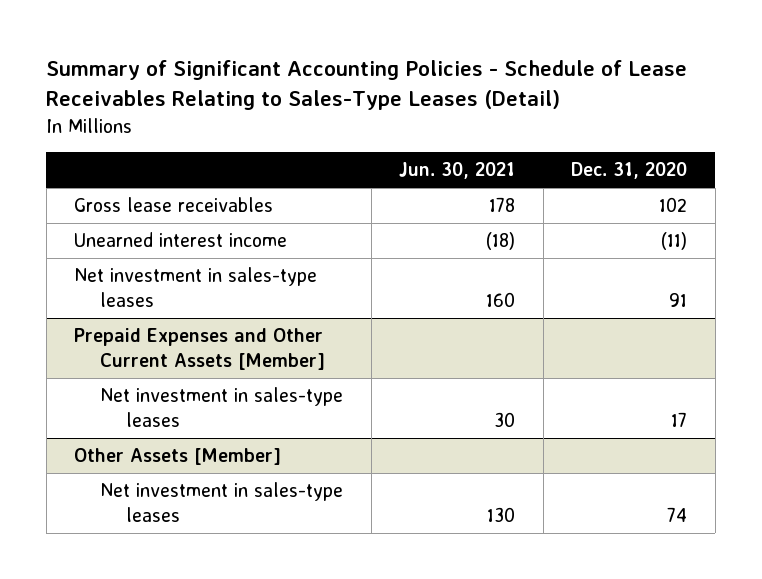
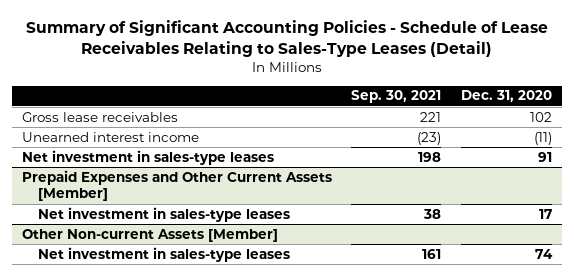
- | Jun. 30, 2021 | Dec. 31, 2020
+ | Sep. 30, 2021 | Dec. 31, 2020
- Other Assets [Member]
+ Other Non-current Assets [Member]

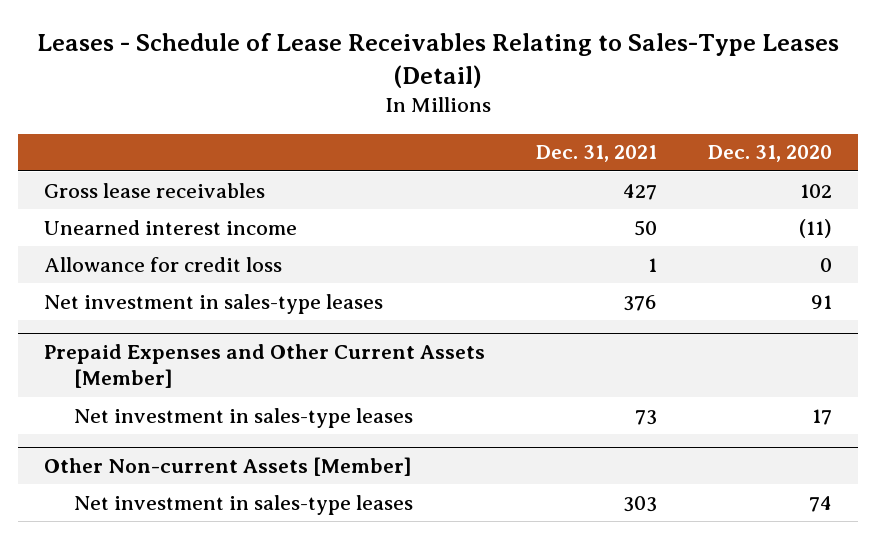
- Summary of Significant Accounting Policies - Schedule of Lease Receivables Relating to Sales-Type Leases (Detail)
+ Leases - Schedule of Lease Receivables Relating to Sales-Type Leases (Detail)
- | Sep. 30, 2021 | Dec. 31, 2020
+ | Dec. 31, 2021 | Dec. 31, 2020
+ Allowance for credit loss | 1 | 0

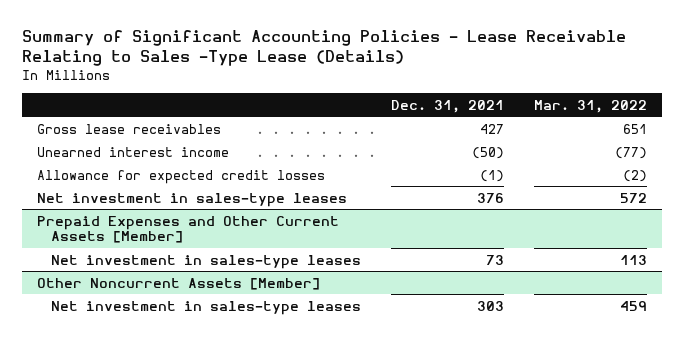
- Leases - Schedule of Lease Receivables Relating to Sales-Type Leases (Detail)
+ Summary of Significant Accounting Policies - Lease Receivable Relating to Sales -Type Lease (Details)
- | Dec. 31, 2021 | Dec. 31, 2020
+ | Dec. 31, 2021 | Mar. 31, 2022
- Unearned interest income | 50 | (11)
- Allowance for credit loss | 1 | 0
+ Unearned interest income | (50) | (77)
+ Allowance for expected credit losses | (1) | (2)
- Other Non-current Assets [Member]
+ Other Noncurrent Assets [Member]

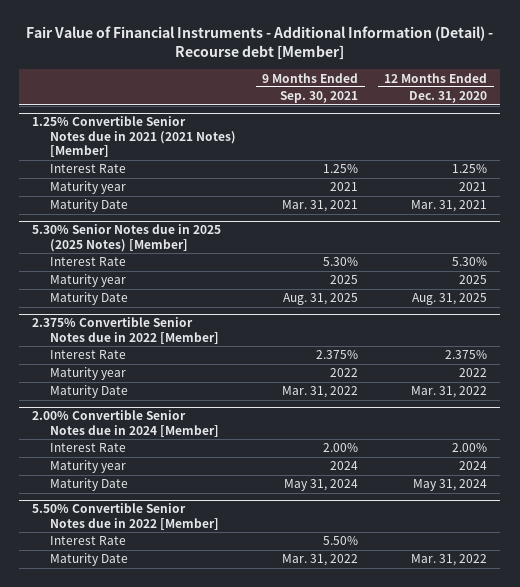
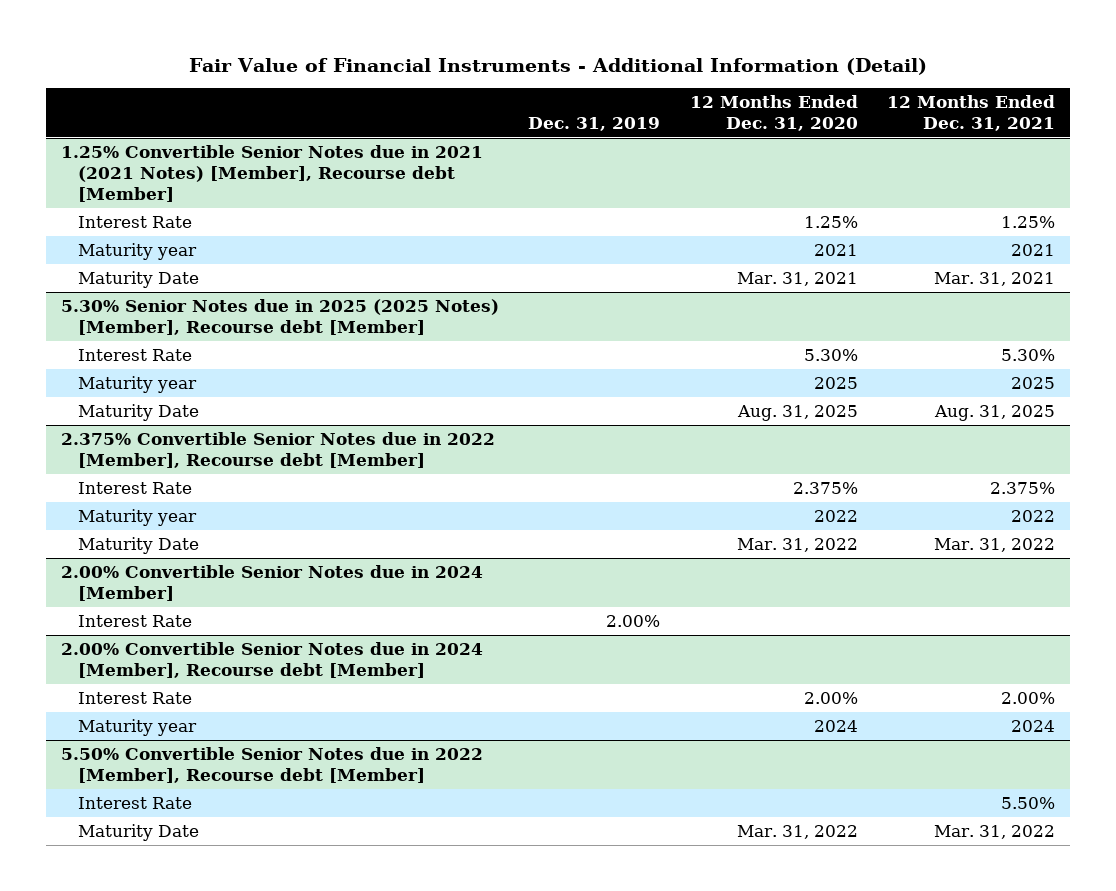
- Fair Value of Financial Instruments - Additional Information (Detail) - Recourse debt [Member]
+ Fair Value of Financial Instruments - Additional Information (Detail)
- | 9 Months Ended Sep. 30, 2021 | 12 Months Ended Dec. 31, 2020
+ | Dec. 31, 2019 | 12 Months Ended Dec. 31, 2020 | 12 Months Ended Dec. 31, 2021
- 1.25% Convertible Senior Notes due in 2021 (2021 Notes) [Member]
+ 1.25% Convertible Senior Notes due in 2021 (2021 Notes) [Member], Recourse debt [Member]
- 5.30% Senior Notes due in 2025 (2025 Notes) [Member]
+ 5.30% Senior Notes due in 2025 (2025 Notes) [Member], Recourse debt [Member]
- 2.375% Convertible Senior Notes due in 2022 [Member]
+ 2.375% Convertible Senior Notes due in 2022 [Member], Recourse debt [Member]
@ 2.00% Convertible Senior Notes due in 2024 [Member]
+ Interest Rate | 2.00% | |
+ 2.00% Convertible Senior Notes due in 2024 [Member], Recourse debt [Member]
@ 2.00% Convertible Senior Notes due in 2024 [Member]
- Maturity Date | May 31, 2024 | May 31, 2024
- 5.50% Convertible Senior Notes due in 2022 [Member]
+ 5.50% Convertible Senior Notes due in 2022 [Member], Recourse debt [Member]

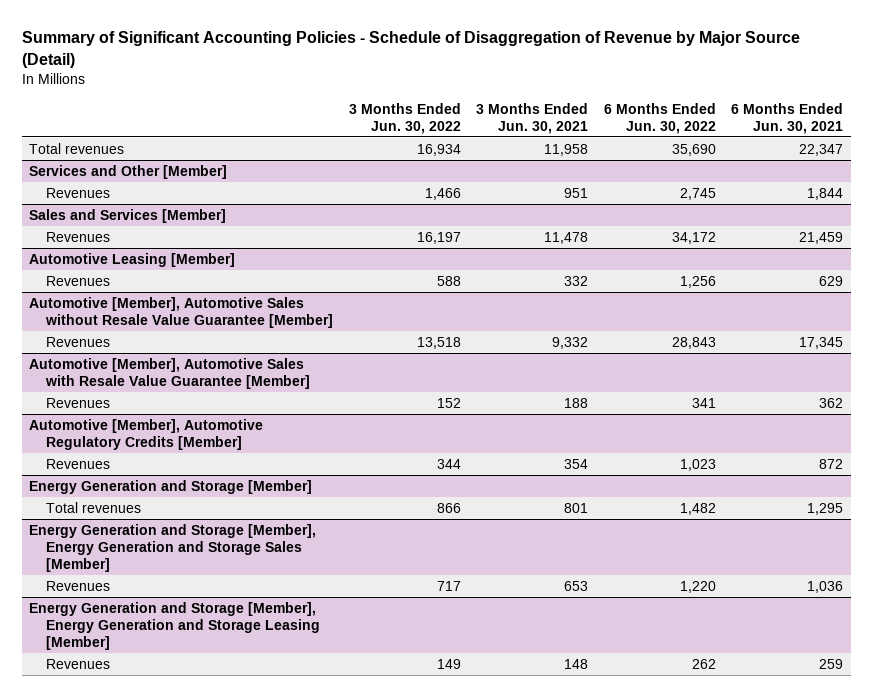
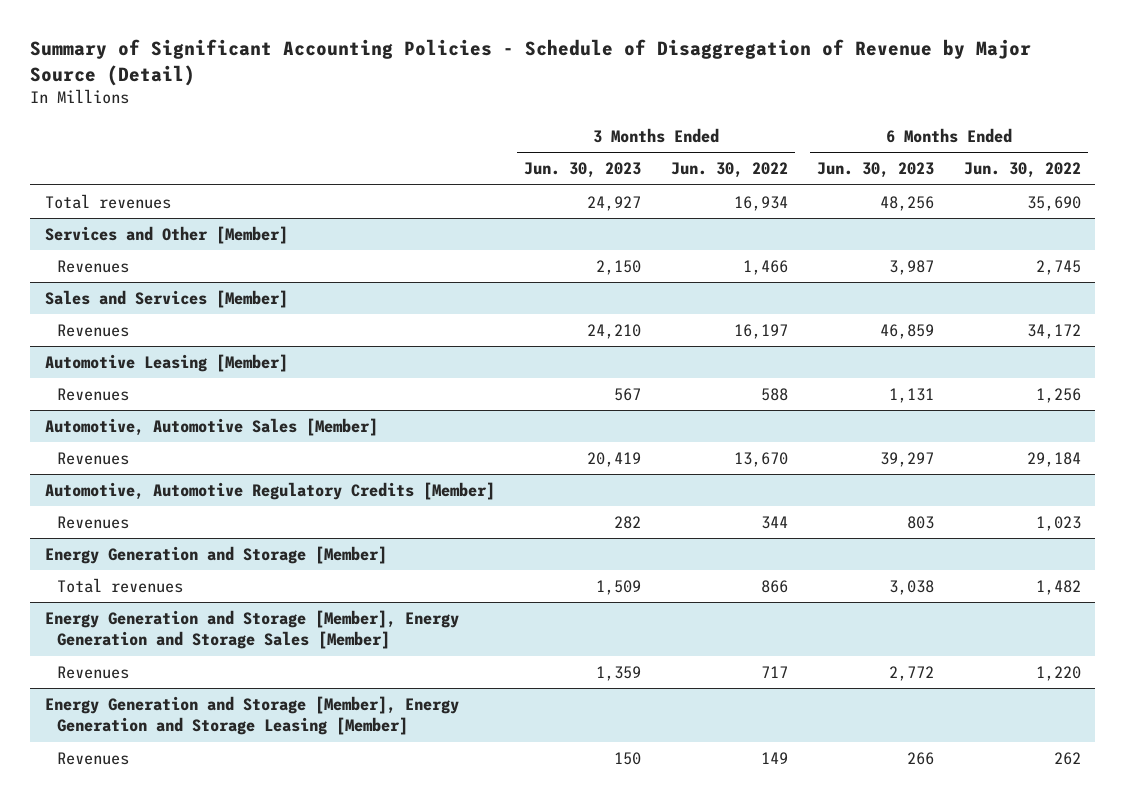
- | 3 Months Ended Jun. 30, 2022 | 3 Months Ended Jun. 30, 2021 | 6 Months Ended Jun. 30, 2022 | 6 Months Ended Jun. 30, 2021
+ | 3 Months Ended Jun. 30, 2023 | 3 Months Ended Jun. 30, 2022 | 6 Months Ended Jun. 30, 2023 | 6 Months Ended Jun. 30, 2022
- Automotive [Member], Automotive Sales without Resale Value Guarantee [Member]
- Revenues | 13,518 | 9,332 | 28,843 | 17,345
- Automotive [Member], Automotive Sales with Resale Value Guarantee [Member]
- Revenues | 152 | 188 | 341 | 362
- Automotive [Member], Automotive Regulatory Credits [Member]
+ Automotive, Automotive Sales [Member]
+ Revenues | 20,419 | 13,670 | 39,297 | 29,184
+ Automotive, Automotive Regulatory Credits [Member]

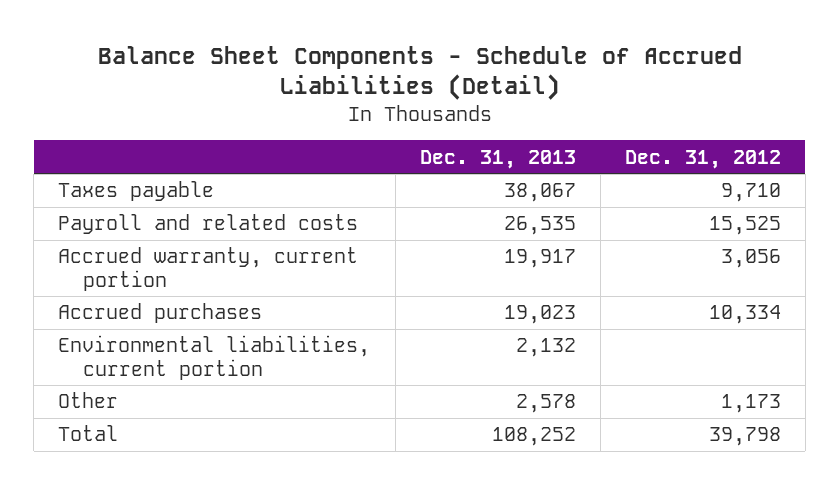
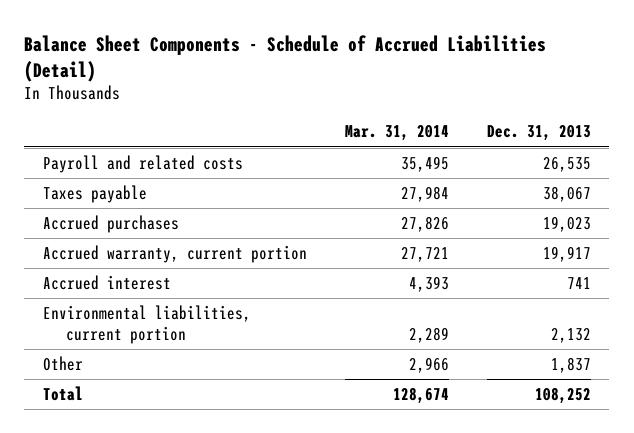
- | Dec. 31, 2013 | Dec. 31, 2012
+ | Mar. 31, 2014 | Dec. 31, 2013
moved down: Taxes payable | 27,984 | 38,067
moved down: Accrued warranty, current portion | 27,721 | 19,917
+ Accrued interest | 4,393 | 741
- Other | 2,578 | 1,173
+ Other | 2,966 | 1,837

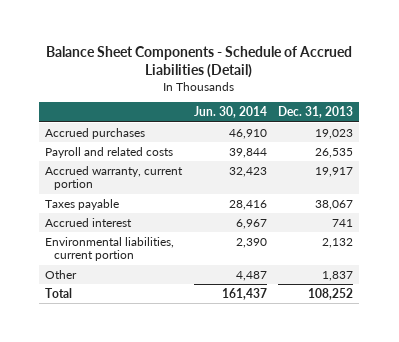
- | Mar. 31, 2014 | Dec. 31, 2013
+ | Jun. 30, 2014 | Dec. 31, 2013
moved down: Payroll and related costs | 39,844 | 26,535
moved down: Taxes payable | 28,416 | 38,067

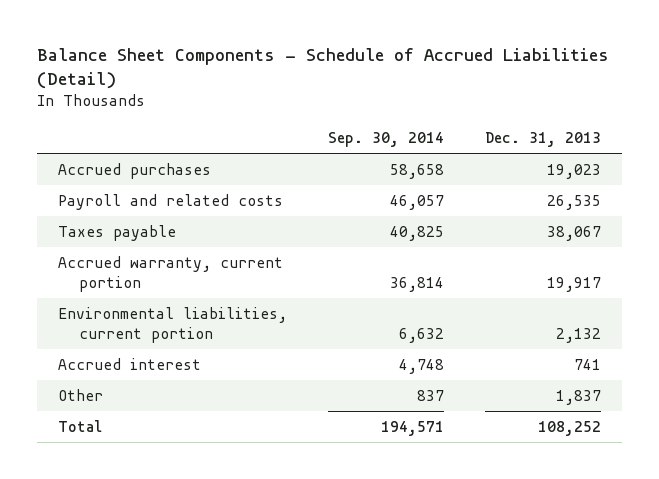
- | Jun. 30, 2014 | Dec. 31, 2013
+ | Sep. 30, 2014 | Dec. 31, 2013
moved down: Accrued warranty, current portion | 36,814 | 19,917
moved down: Accrued interest | 4,748 | 741

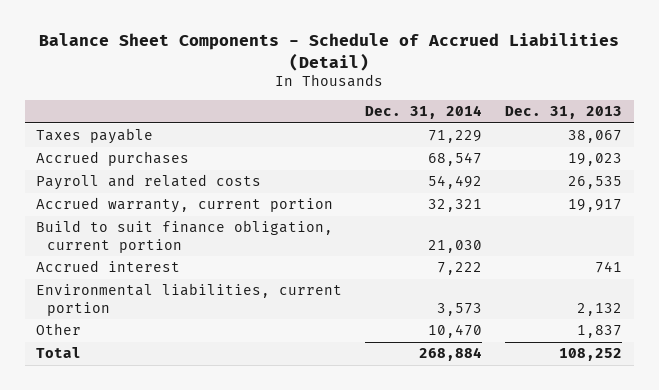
- | Sep. 30, 2014 | Dec. 31, 2013
+ | Dec. 31, 2014 | Dec. 31, 2013
moved up: Taxes payable | 71,229 | 38,067
+ Build to suit finance obligation, current portion | 21,030 |
moved down: Environmental liabilities, current portion | 3,573 | 2,132

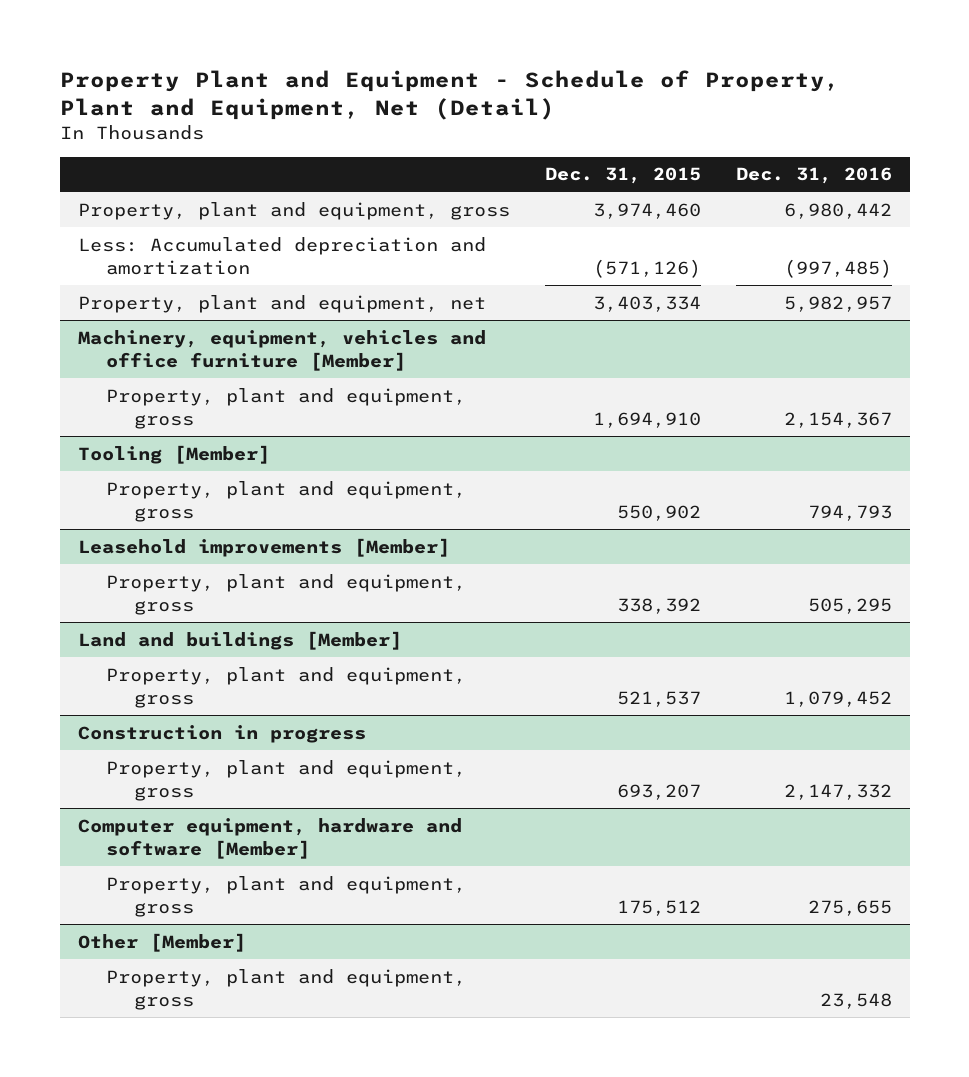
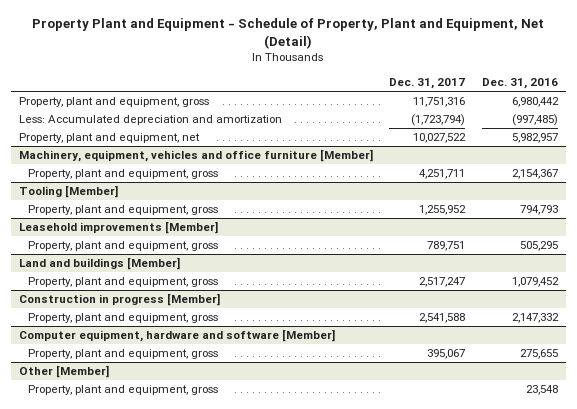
- | Dec. 31, 2015 | Dec. 31, 2016
+ | Dec. 31, 2017 | Dec. 31, 2016
- Construction in progress
+ Construction in progress [Member]

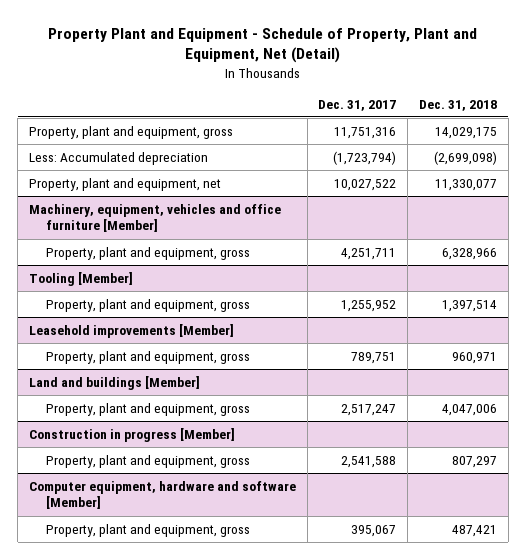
- | Dec. 31, 2017 | Dec. 31, 2016
+ | Dec. 31, 2017 | Dec. 31, 2018
- Less: Accumulated depreciation and amortization | (1,723,794) | (997,485)
+ Less: Accumulated depreciation | (1,723,794) | (2,699,098)
- Other [Member]
- Property, plant and equipment, gross | | 23,548

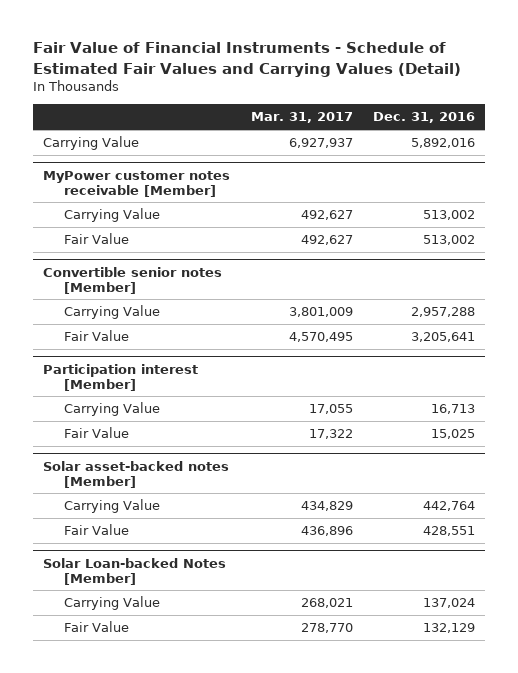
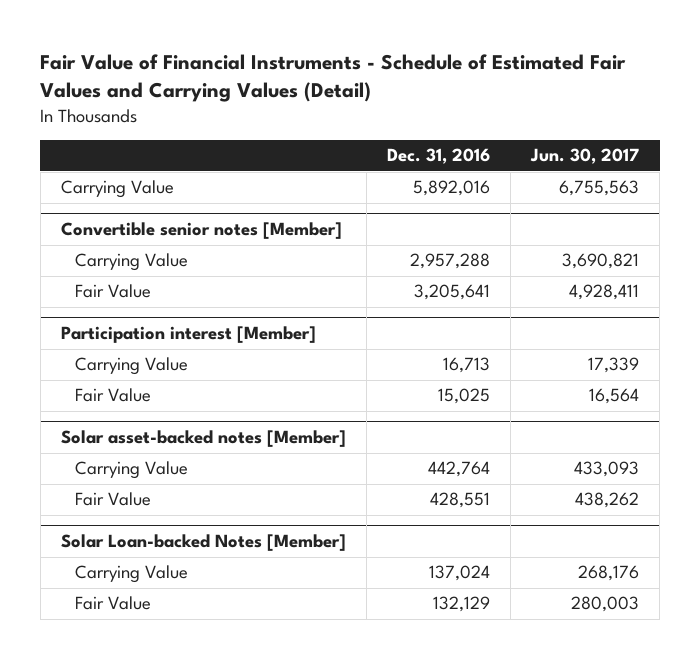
- | Mar. 31, 2017 | Dec. 31, 2016
+ | Dec. 31, 2016 | Jun. 30, 2017
- MyPower customer notes receivable [Member]
- Carrying Value | 492,627 | 513,002
- Fair Value | 492,627 | 513,002

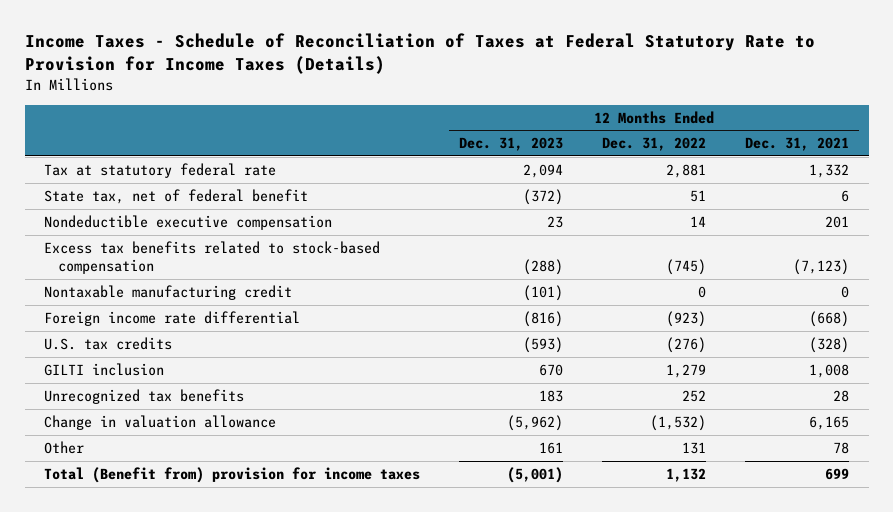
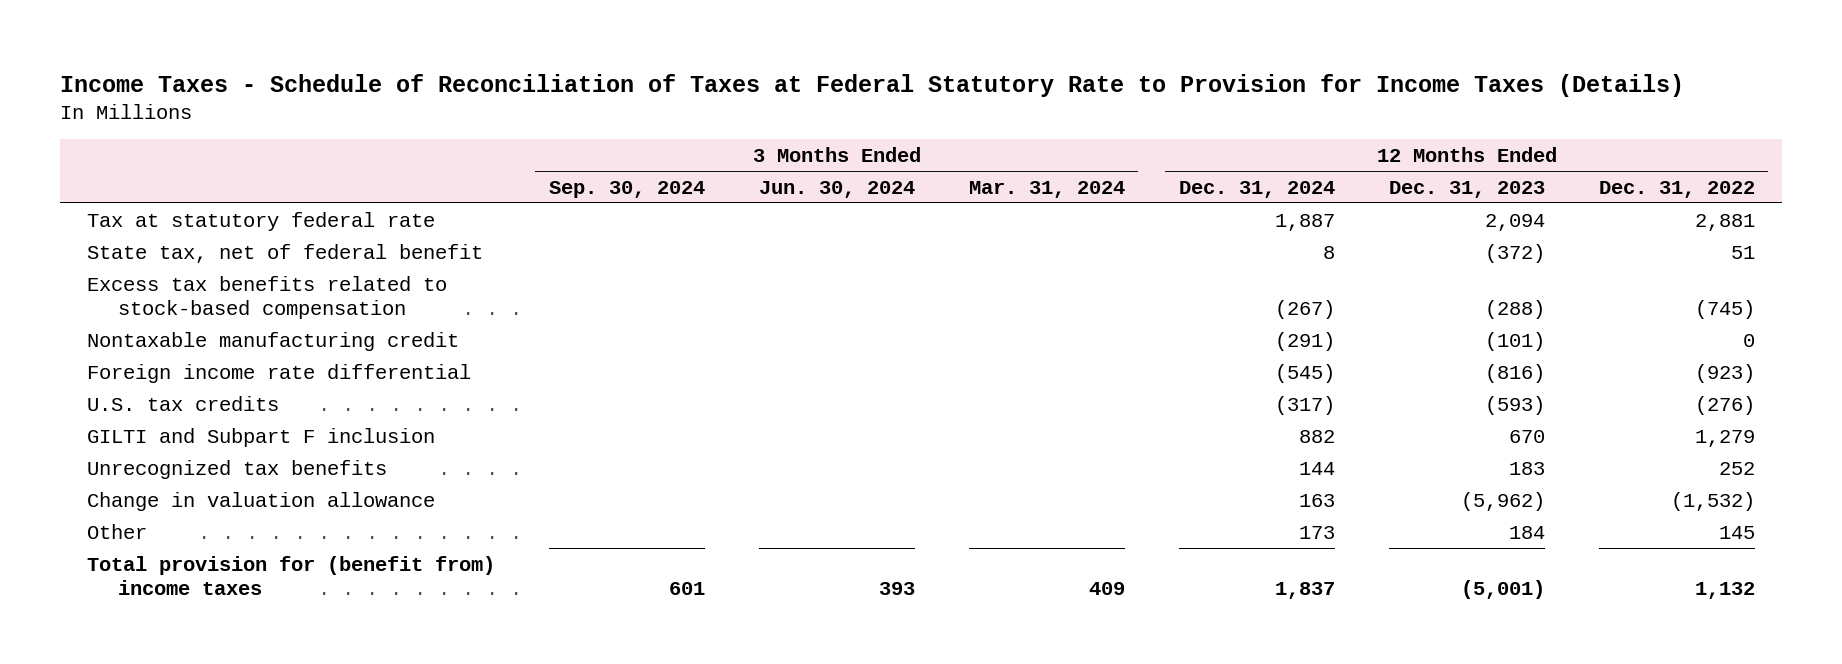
- | 12 Months Ended Dec. 31, 2023 | 12 Months Ended Dec. 31, 2022 | 12 Months Ended Dec. 31, 2021
+ | 3 Months Ended Sep. 30, 2024 | 3 Months Ended Jun. 30, 2024 | 3 Months Ended Mar. 31, 2024 | 12 Months Ended Dec. 31, 2024 | 12 Months Ended Dec. 31, 2023 | 12 Months Ended Dec. 31, 2022
- Nondeductible executive compensation | 23 | 14 | 201
- GILTI inclusion | 670 | 1,279 | 1,008
+ GILTI and Subpart F inclusion | | | | 882 | 670 | 1,279
- Other | 161 | 131 | 78
- Total (Benefit from) provision for income taxes | (5,001) | 1,132 | 699
+ Other | | | | 173 | 184 | 145
+ Total provision for (benefit from) income taxes | 601 | 393 | 409 | 1,837 | (5,001) | 1,132

